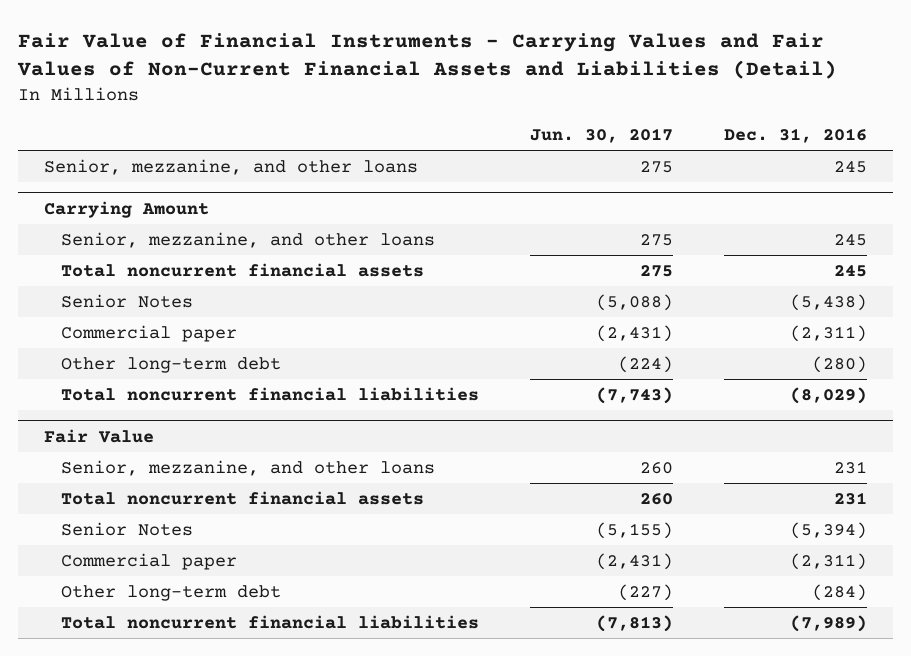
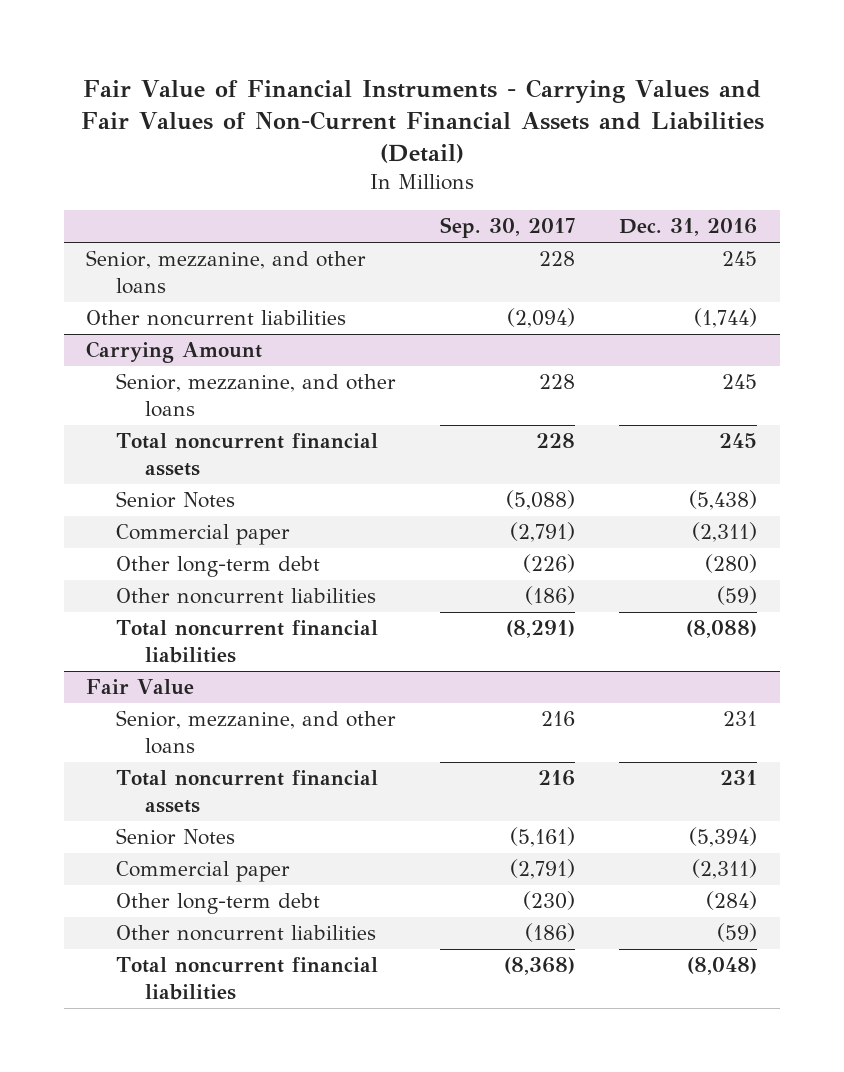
- | Jun. 30, 2017 | Dec. 31, 2016
+ | Sep. 30, 2017 | Dec. 31, 2016
+ Other noncurrent liabilities | (2,094) | (1,744)
@ Carrying Amount
- Total noncurrent financial liabilities | (7,743) | (8,029)
+ Other noncurrent liabilities | (186) | (59)
+ Total noncurrent financial liabilities | (8,291) | (8,088)
@ Fair Value
- Total noncurrent financial liabilities | (7,813) | (7,989)
+ Other noncurrent liabilities | (186) | (59)
+ Total noncurrent financial liabilities | (8,368) | (8,048)

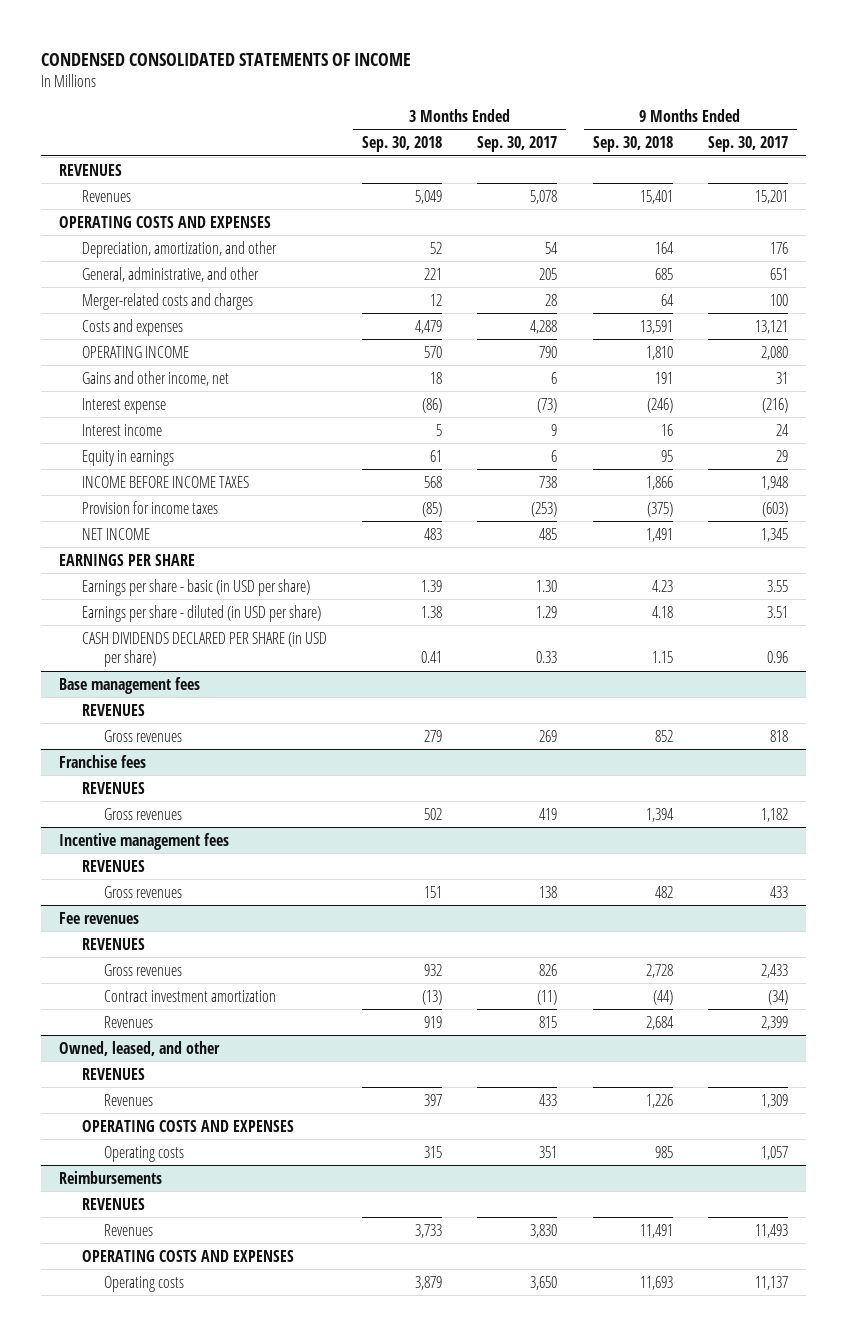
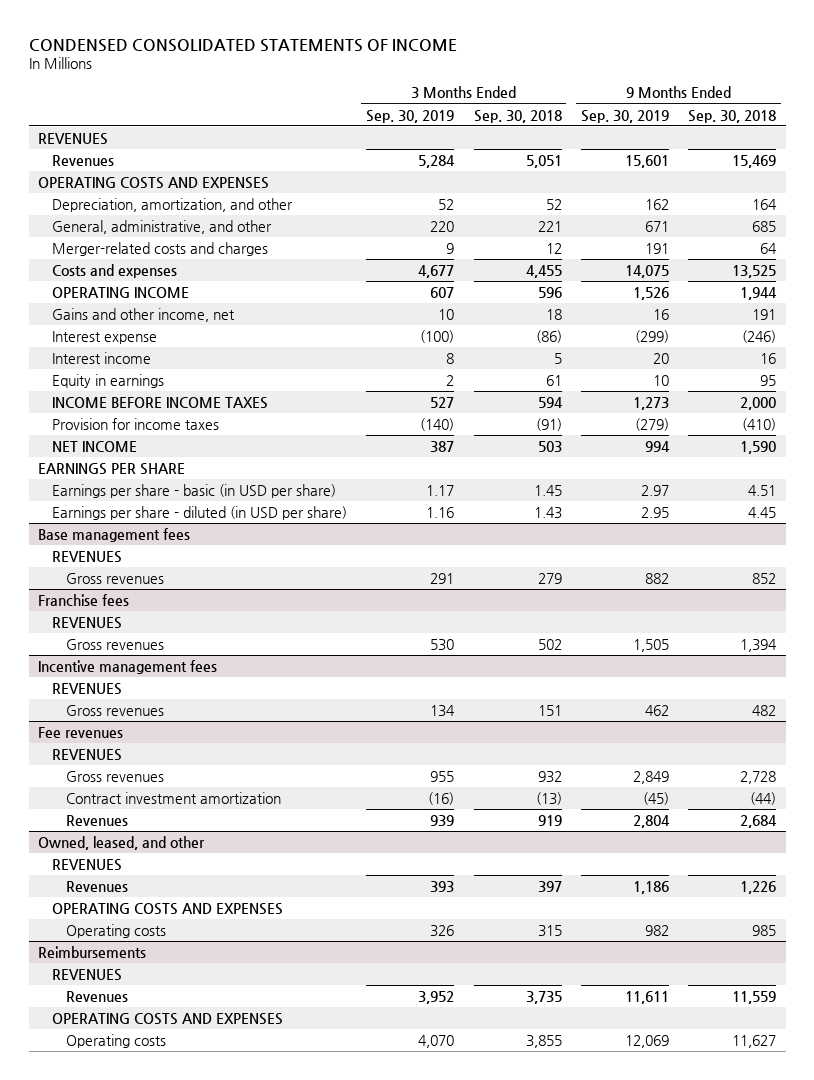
- | 3 Months Ended Sep. 30, 2018 | 3 Months Ended Sep. 30, 2017 | 9 Months Ended Sep. 30, 2018 | 9 Months Ended Sep. 30, 2017
+ | 3 Months Ended Sep. 30, 2019 | 3 Months Ended Sep. 30, 2018 | 9 Months Ended Sep. 30, 2019 | 9 Months Ended Sep. 30, 2018
- Revenues | 5,049 | 5,078 | 15,401 | 15,201
+ Revenues | 5,284 | 5,051 | 15,601 | 15,469
- Costs and expenses | 4,479 | 4,288 | 13,591 | 13,121
- OPERATING INCOME | 570 | 790 | 1,810 | 2,080
+ Costs and expenses | 4,677 | 4,455 | 14,075 | 13,525
+ OPERATING INCOME | 607 | 596 | 1,526 | 1,944
- INCOME BEFORE INCOME TAXES | 568 | 738 | 1,866 | 1,948
- Provision for income taxes | (85) | (253) | (375) | (603)
- NET INCOME | 483 | 485 | 1,491 | 1,345
+ INCOME BEFORE INCOME TAXES | 527 | 594 | 1,273 | 2,000
+ Provision for income taxes | (140) | (91) | (279) | (410)
+ NET INCOME | 387 | 503 | 994 | 1,590
- Earnings per share - basic (in USD per share) | 1.39 | 1.30 | 4.23 | 3.55
- Earnings per share - diluted (in USD per share) | 1.38 | 1.29 | 4.18 | 3.51
- CASH DIVIDENDS DECLARED PER SHARE (in USD per share) | 0.41 | 0.33 | 1.15 | 0.96
+ Earnings per share - basic (in USD per share) | 1.17 | 1.45 | 2.97 | 4.51
+ Earnings per share - diluted (in USD per share) | 1.16 | 1.43 | 2.95 | 4.45
@ Reimbursements
- Revenues | 3,733 | 3,830 | 11,491 | 11,493
+ Revenues | 3,952 | 3,735 | 11,611 | 11,559
- Operating costs | 3,879 | 3,650 | 11,693 | 11,137
+ Operating costs | 4,070 | 3,855 | 12,069 | 11,627

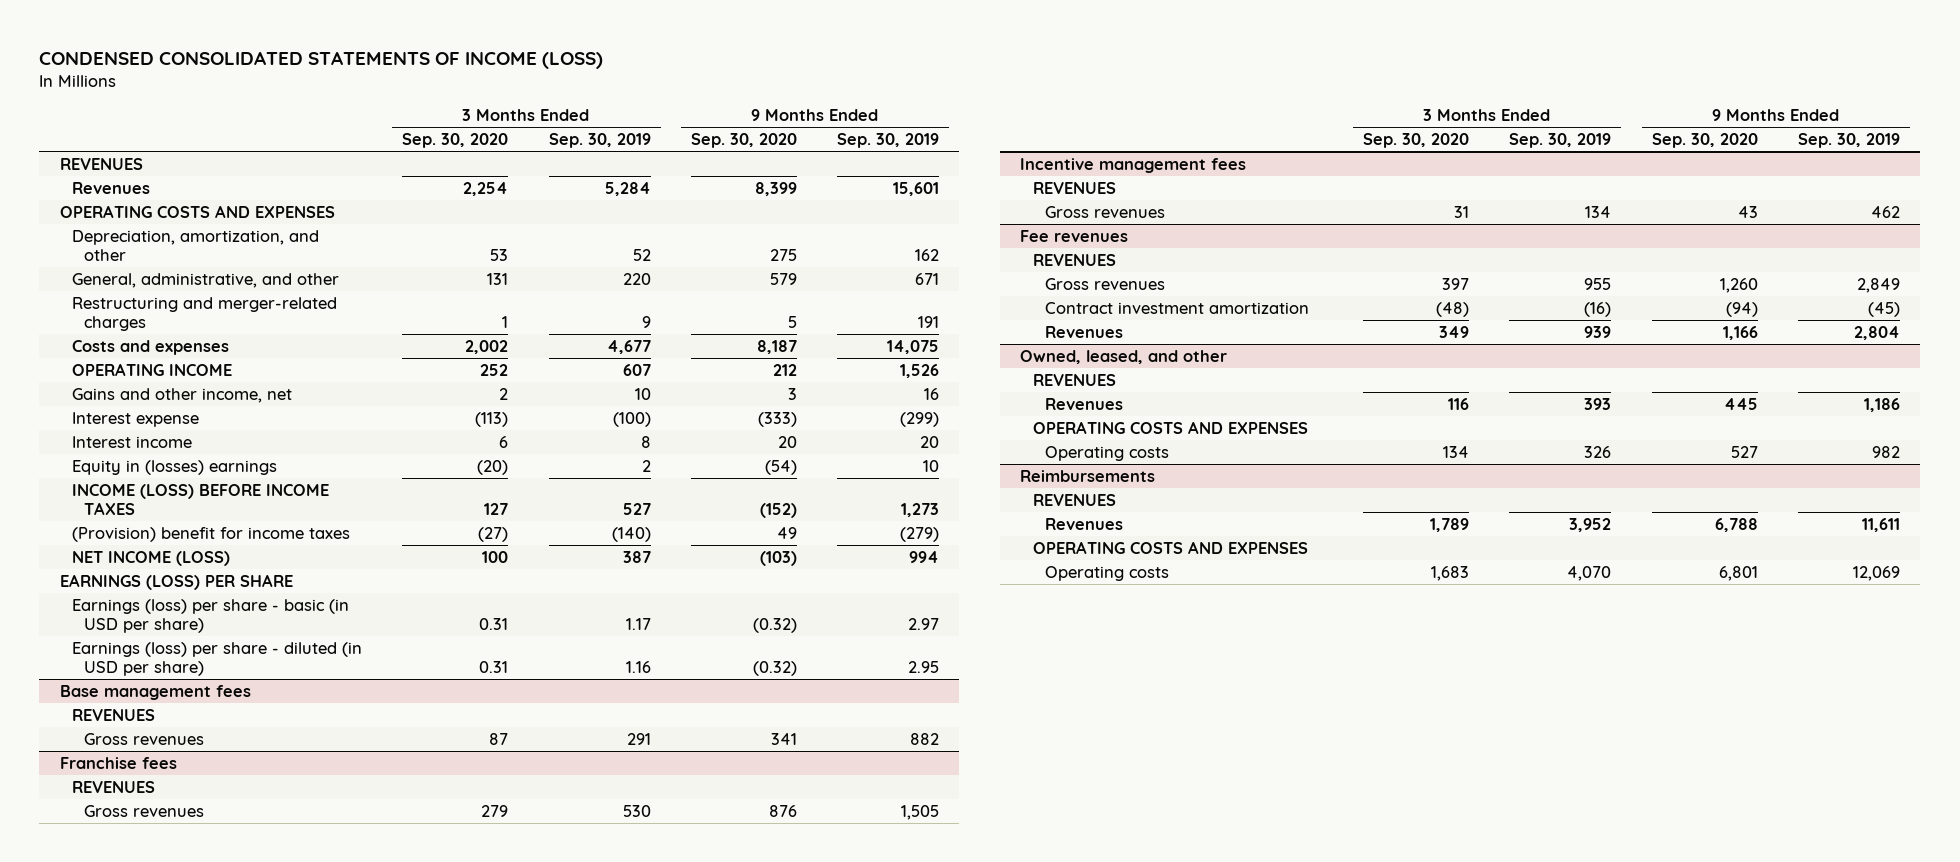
- CONDENSED CONSOLIDATED STATEMENTS OF INCOME
+ CONDENSED CONSOLIDATED STATEMENTS OF INCOME (LOSS)
- | 3 Months Ended Sep. 30, 2019 | 3 Months Ended Sep. 30, 2018 | 9 Months Ended Sep. 30, 2019 | 9 Months Ended Sep. 30, 2018
+ | 3 Months Ended Sep. 30, 2020 | 3 Months Ended Sep. 30, 2019 | 9 Months Ended Sep. 30, 2020 | 9 Months Ended Sep. 30, 2019
- Merger-related costs and charges | 9 | 12 | 191 | 64
+ Restructuring and merger-related charges | 1 | 9 | 5 | 191
- Equity in earnings | 2 | 61 | 10 | 95
- INCOME BEFORE INCOME TAXES | 527 | 594 | 1,273 | 2,000
- Provision for income taxes | (140) | (91) | (279) | (410)
- NET INCOME | 387 | 503 | 994 | 1,590
- EARNINGS PER SHARE
- Earnings per share - basic (in USD per share) | 1.17 | 1.45 | 2.97 | 4.51
- Earnings per share - diluted (in USD per share) | 1.16 | 1.43 | 2.95 | 4.45
+ Equity in (losses) earnings | (20) | 2 | (54) | 10
+ INCOME (LOSS) BEFORE INCOME TAXES | 127 | 527 | (152) | 1,273
+ (Provision) benefit for income taxes | (27) | (140) | 49 | (279)
+ NET INCOME (LOSS) | 100 | 387 | (103) | 994
+ EARNINGS (LOSS) PER SHARE
+ Earnings (loss) per share - basic (in USD per share) | 0.31 | 1.17 | (0.32) | 2.97
+ Earnings (loss) per share - diluted (in USD per share) | 0.31 | 1.16 | (0.32) | 2.95

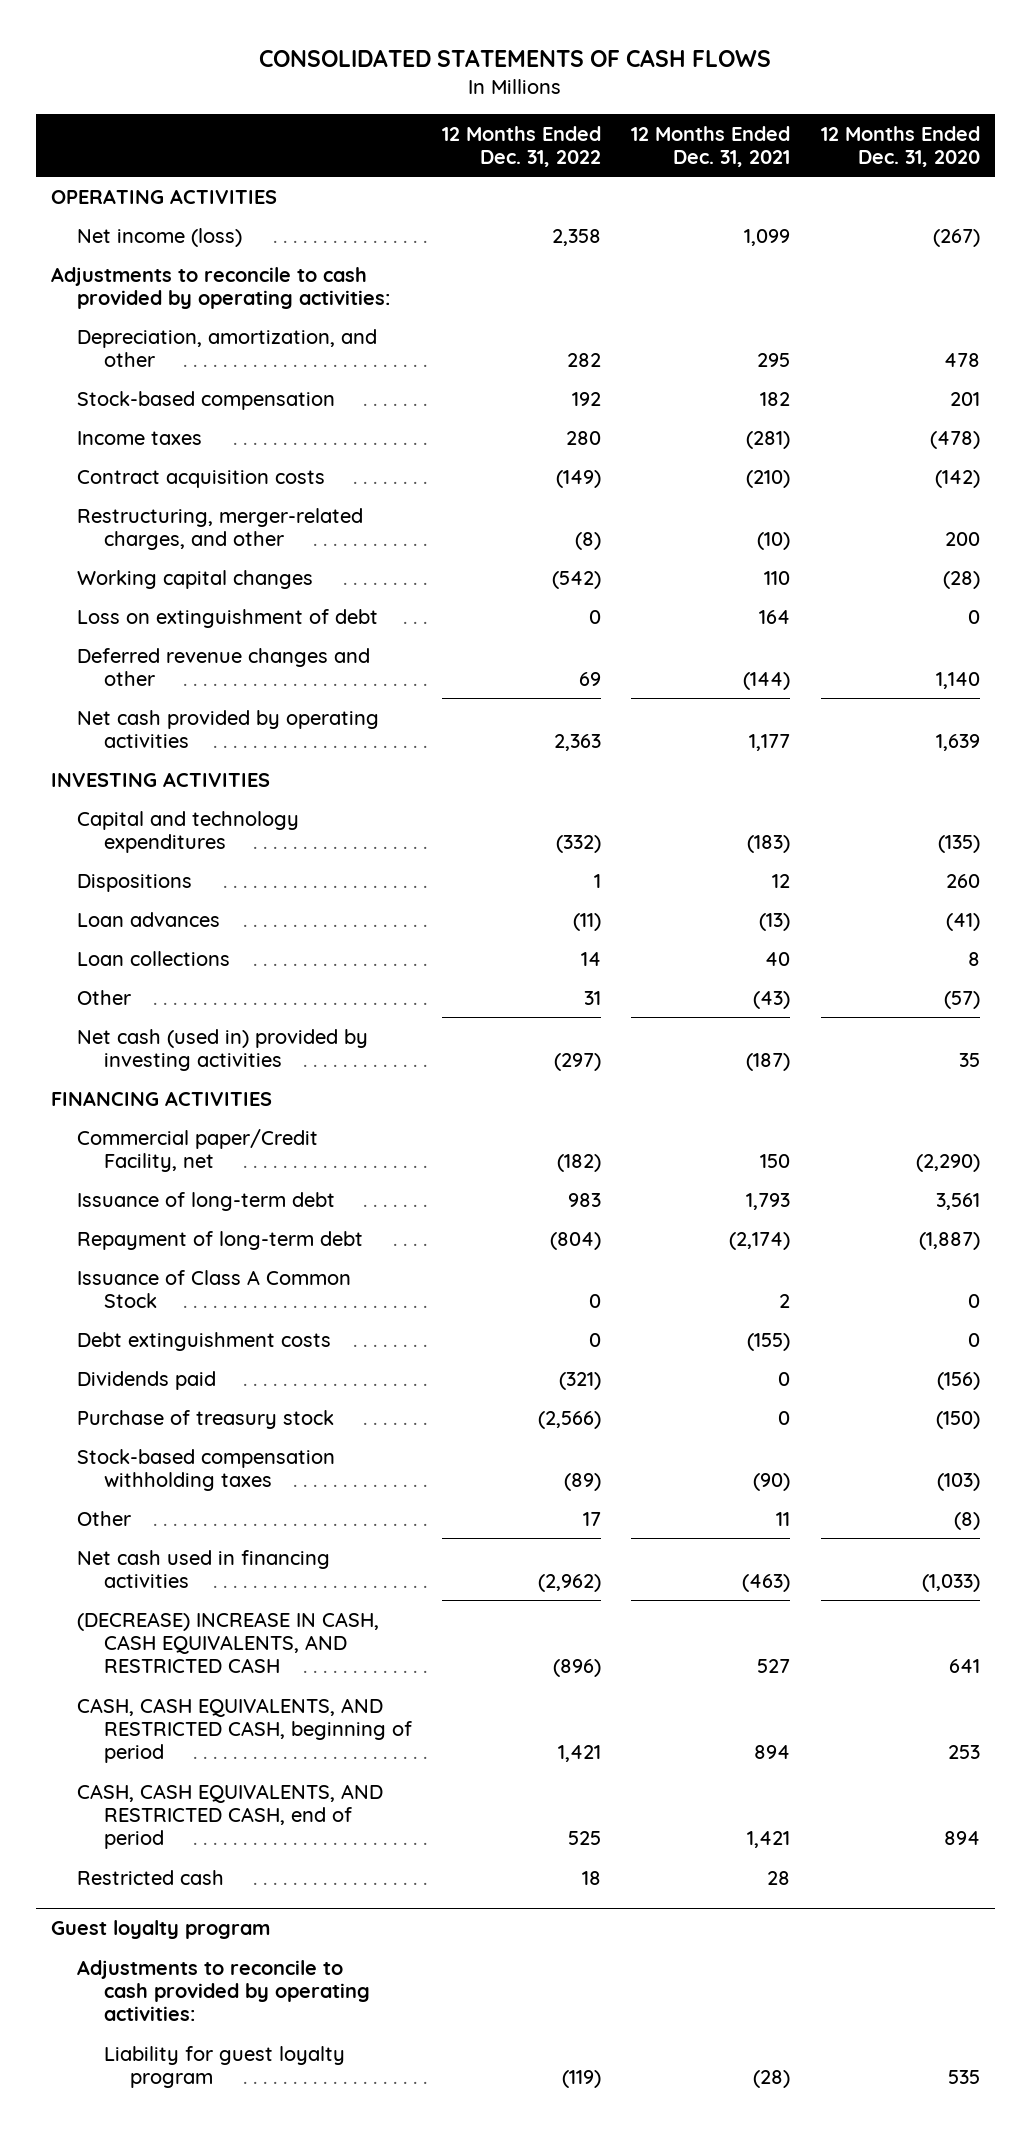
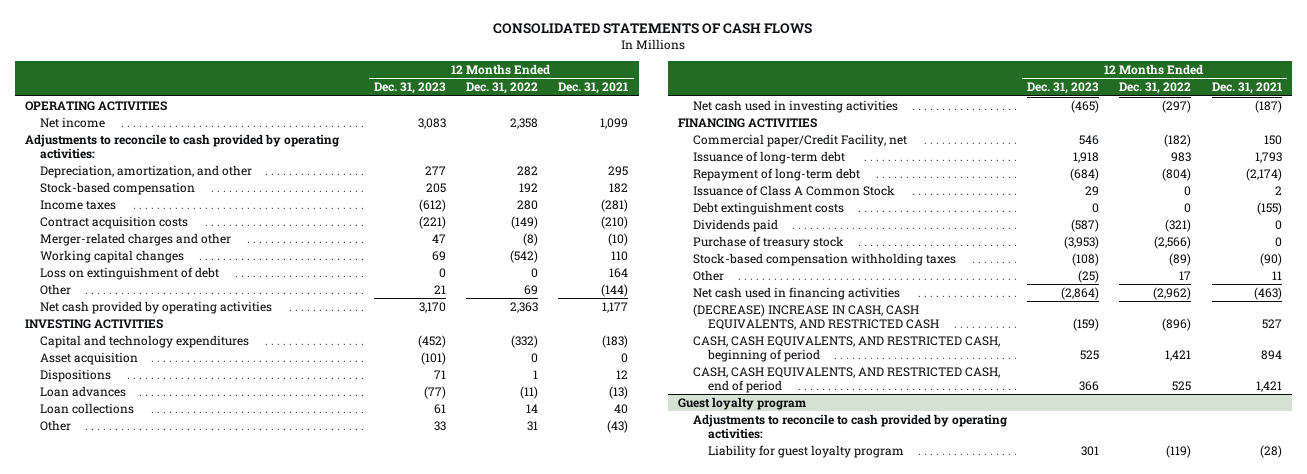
- | 12 Months Ended Dec. 31, 2022 | 12 Months Ended Dec. 31, 2021 | 12 Months Ended Dec. 31, 2020
+ | 12 Months Ended Dec. 31, 2023 | 12 Months Ended Dec. 31, 2022 | 12 Months Ended Dec. 31, 2021
- Net income (loss) | 2,358 | 1,099 | (267)
+ Net income | 3,083 | 2,358 | 1,099
- Restructuring, merger-related charges, and other | (8) | (10) | 200
+ Merger-related charges and other | 47 | (8) | (10)
- Deferred revenue changes and other | 69 | (144) | 1,140
+ Other | 21 | 69 | (144)
+ Asset acquisition | (101) | 0 | 0
- Net cash (used in) provided by investing activities | (297) | (187) | 35
+ Net cash used in investing activities | (465) | (297) | (187)
- Restricted cash | 18 | 28 |

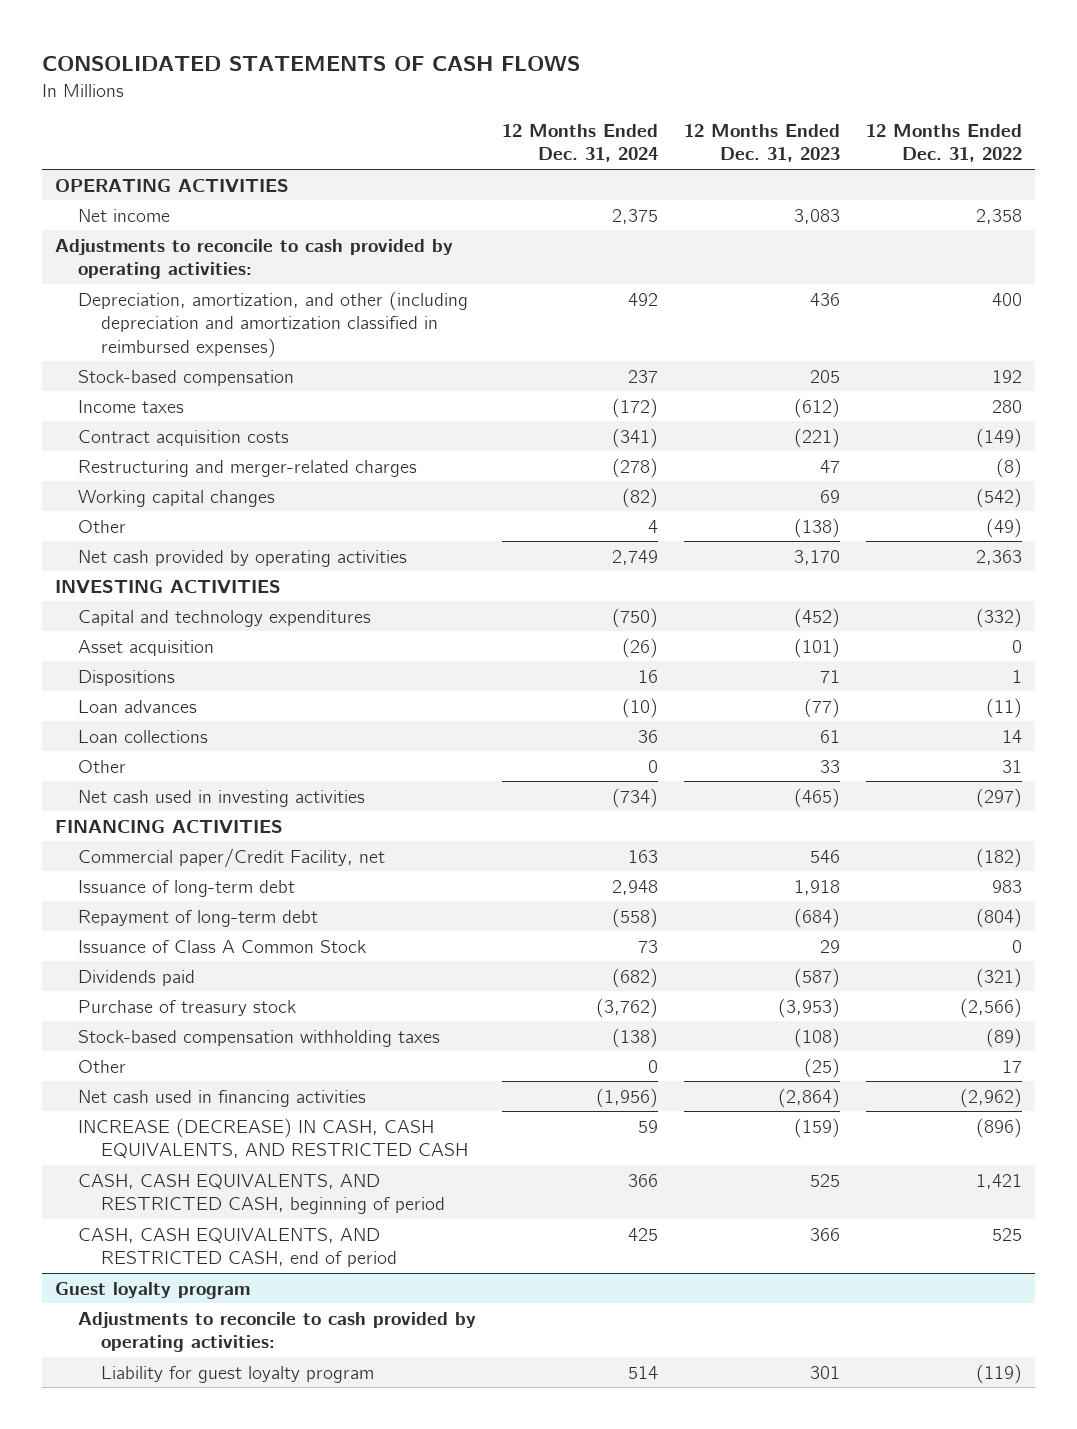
- | 12 Months Ended Dec. 31, 2023 | 12 Months Ended Dec. 31, 2022 | 12 Months Ended Dec. 31, 2021
+ | 12 Months Ended Dec. 31, 2024 | 12 Months Ended Dec. 31, 2023 | 12 Months Ended Dec. 31, 2022
- Depreciation, amortization, and other | 277 | 282 | 295
+ Depreciation, amortization, and other (including depreciation and amortization classified in reimbursed expenses) | 492 | 436 | 400
- Merger-related charges and other | 47 | (8) | (10)
+ Restructuring and merger-related charges | (278) | 47 | (8)
- Loss on extinguishment of debt | 0 | 0 | 164
- Other | 21 | 69 | (144)
+ Other | 4 | (138) | (49)
- Debt extinguishment costs | 0 | 0 | (155)
- (DECREASE) INCREASE IN CASH, CASH EQUIVALENTS, AND RESTRICTED CASH | (159) | (896) | 527
+ INCREASE (DECREASE) IN CASH, CASH EQUIVALENTS, AND RESTRICTED CASH | 59 | (159) | (896)

